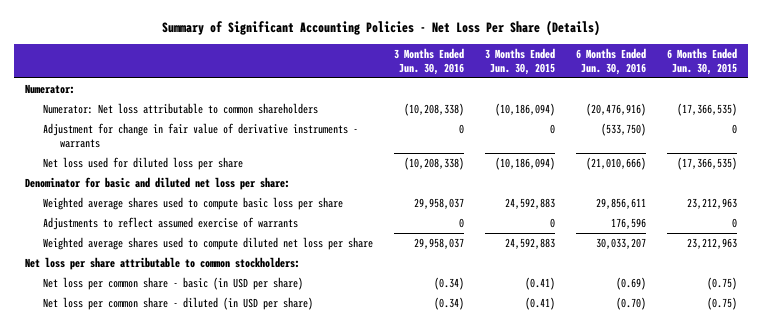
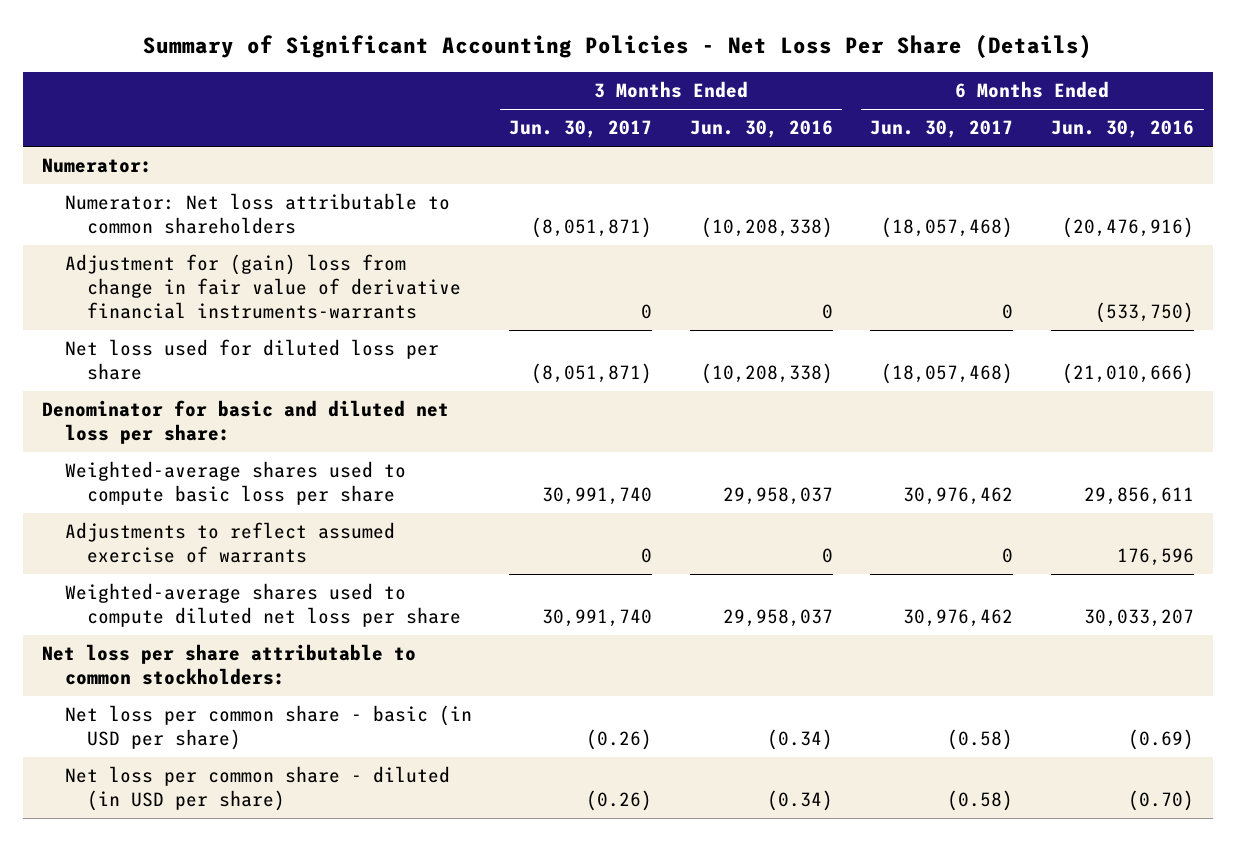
- | 3 Months Ended Jun. 30, 2016 | 3 Months Ended Jun. 30, 2015 | 6 Months Ended Jun. 30, 2016 | 6 Months Ended Jun. 30, 2015
+ | 3 Months Ended Jun. 30, 2017 | 3 Months Ended Jun. 30, 2016 | 6 Months Ended Jun. 30, 2017 | 6 Months Ended Jun. 30, 2016
- Adjustment for change in fair value of derivative instruments - warrants | 0 | 0 | (533,750) | 0
+ Adjustment for (gain) loss from change in fair value of derivative financial instruments-warrants | 0 | 0 | 0 | (533,750)
- Weighted average shares used to compute basic loss per share | 29,958,037 | 24,592,883 | 29,856,611 | 23,212,963
+ Weighted-average shares used to compute basic loss per share | 30,991,740 | 29,958,037 | 30,976,462 | 29,856,611
- Weighted average shares used to compute diluted net loss per share | 29,958,037 | 24,592,883 | 30,033,207 | 23,212,963
+ Weighted-average shares used to compute diluted net loss per share | 30,991,740 | 29,958,037 | 30,976,462 | 30,033,207

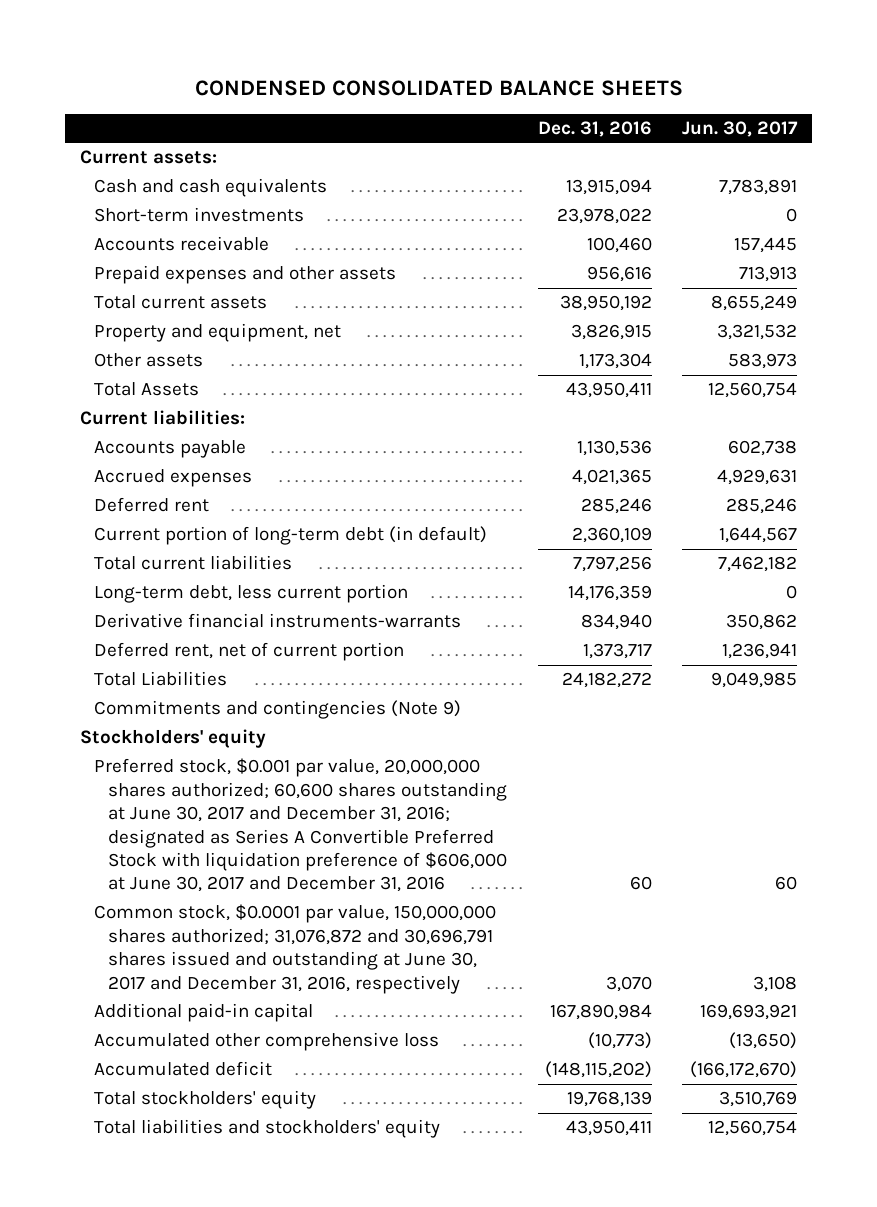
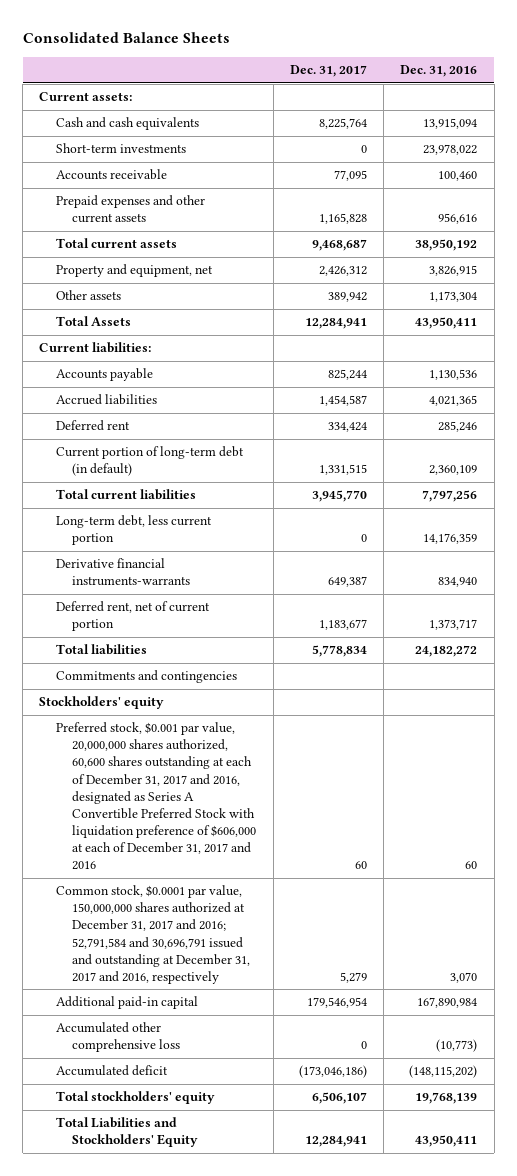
- CONDENSED CONSOLIDATED BALANCE SHEETS
+ Consolidated Balance Sheets
- | Dec. 31, 2016 | Jun. 30, 2017
+ | Dec. 31, 2017 | Dec. 31, 2016
- Prepaid expenses and other assets | 956,616 | 713,913
+ Prepaid expenses and other current assets | 1,165,828 | 956,616
- Accrued expenses | 4,021,365 | 4,929,631
+ Accrued liabilities | 1,454,587 | 4,021,365
- Total Liabilities | 24,182,272 | 9,049,985
- Commitments and contingencies (Note 9)
+ Total liabilities | 5,778,834 | 24,182,272
+ Commitments and contingencies
- Preferred stock, $0.001 par value, 20,000,000 shares authorized; 60,600 shares outstanding at June 30, 2017 and December 31, 2016; designated as Series A Convertible Preferred Stock with liquidation preference of $606,000 at June 30, 2017 and December 31, 2016 | 60 | 60
- Common stock, $0.0001 par value, 150,000,000 shares authorized; 31,076,872 and 30,696,791 shares issued and outstanding at June 30, 2017 and December 31, 2016, respectively | 3,070 | 3,108
+ Preferred stock, $0.001 par value, 20,000,000 shares authorized, 60,600 shares outstanding at each of December 31, 2017 and 2016, designated as Series A Convertible Preferred Stock with liquidation preference of $606,000 at each of December 31, 2017 and 2016 | 60 | 60
+ Common stock, $0.0001 par value, 150,000,000 shares authorized at December 31, 2017 and 2016; 52,791,584 and 30,696,791 issued and outstanding at December 31, 2017 and 2016, respectively | 5,279 | 3,070
- Total liabilities and stockholders' equity | 43,950,411 | 12,560,754
+ Total Liabilities and Stockholders' Equity | 12,284,941 | 43,950,411

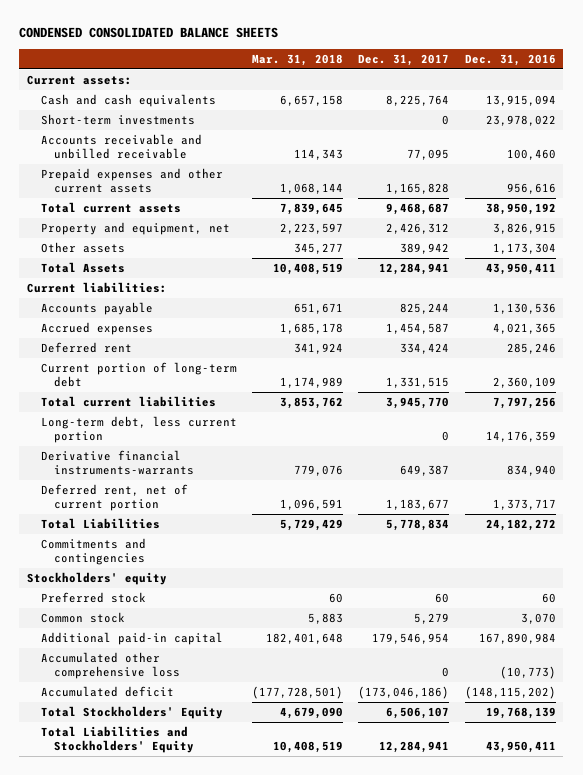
- Consolidated Balance Sheets
+ CONDENSED CONSOLIDATED BALANCE SHEETS
- | Dec. 31, 2017 | Dec. 31, 2016
+ | Mar. 31, 2018 | Dec. 31, 2017 | Dec. 31, 2016
- Accounts receivable | 77,095 | 100,460
+ Accounts receivable and unbilled receivable | 114,343 | 77,095 | 100,460
- Accrued liabilities | 1,454,587 | 4,021,365
+ Accrued expenses | 1,685,178 | 1,454,587 | 4,021,365
- Current portion of long-term debt (in default) | 1,331,515 | 2,360,109
+ Current portion of long-term debt | 1,174,989 | 1,331,515 | 2,360,109
- Total liabilities | 5,778,834 | 24,182,272
+ Total Liabilities | 5,729,429 | 5,778,834 | 24,182,272
- Preferred stock, $0.001 par value, 20,000,000 shares authorized, 60,600 shares outstanding at each of December 31, 2017 and 2016, designated as Series A Convertible Preferred Stock with liquidation preference of $606,000 at each of December 31, 2017 and 2016 | 60 | 60
- Common stock, $0.0001 par value, 150,000,000 shares authorized at December 31, 2017 and 2016; 52,791,584 and 30,696,791 issued and outstanding at December 31, 2017 and 2016, respectively | 5,279 | 3,070
+ Preferred stock | 60 | 60 | 60
+ Common stock | 5,883 | 5,279 | 3,070
- Total stockholders' equity | 6,506,107 | 19,768,139
+ Total Stockholders' Equity | 4,679,090 | 6,506,107 | 19,768,139

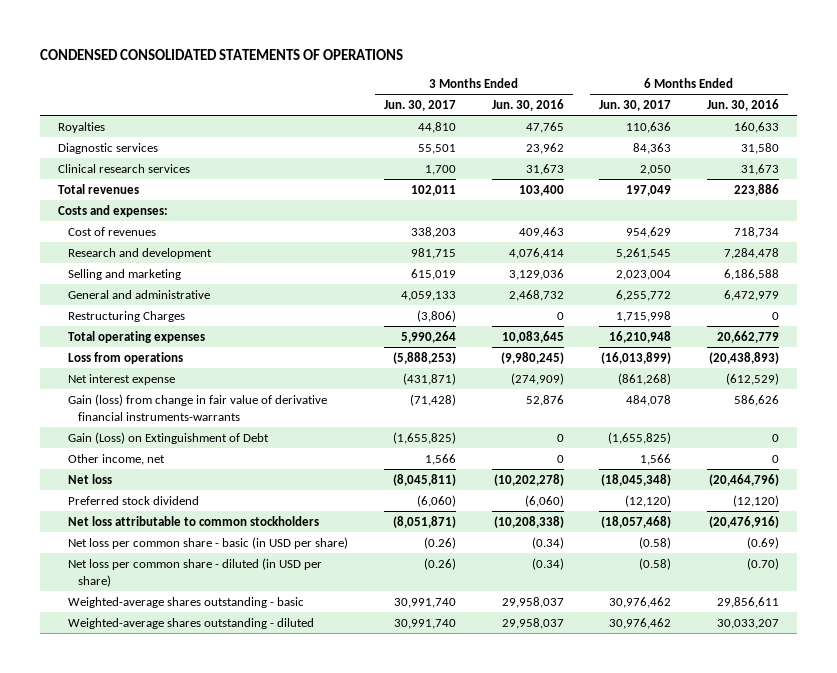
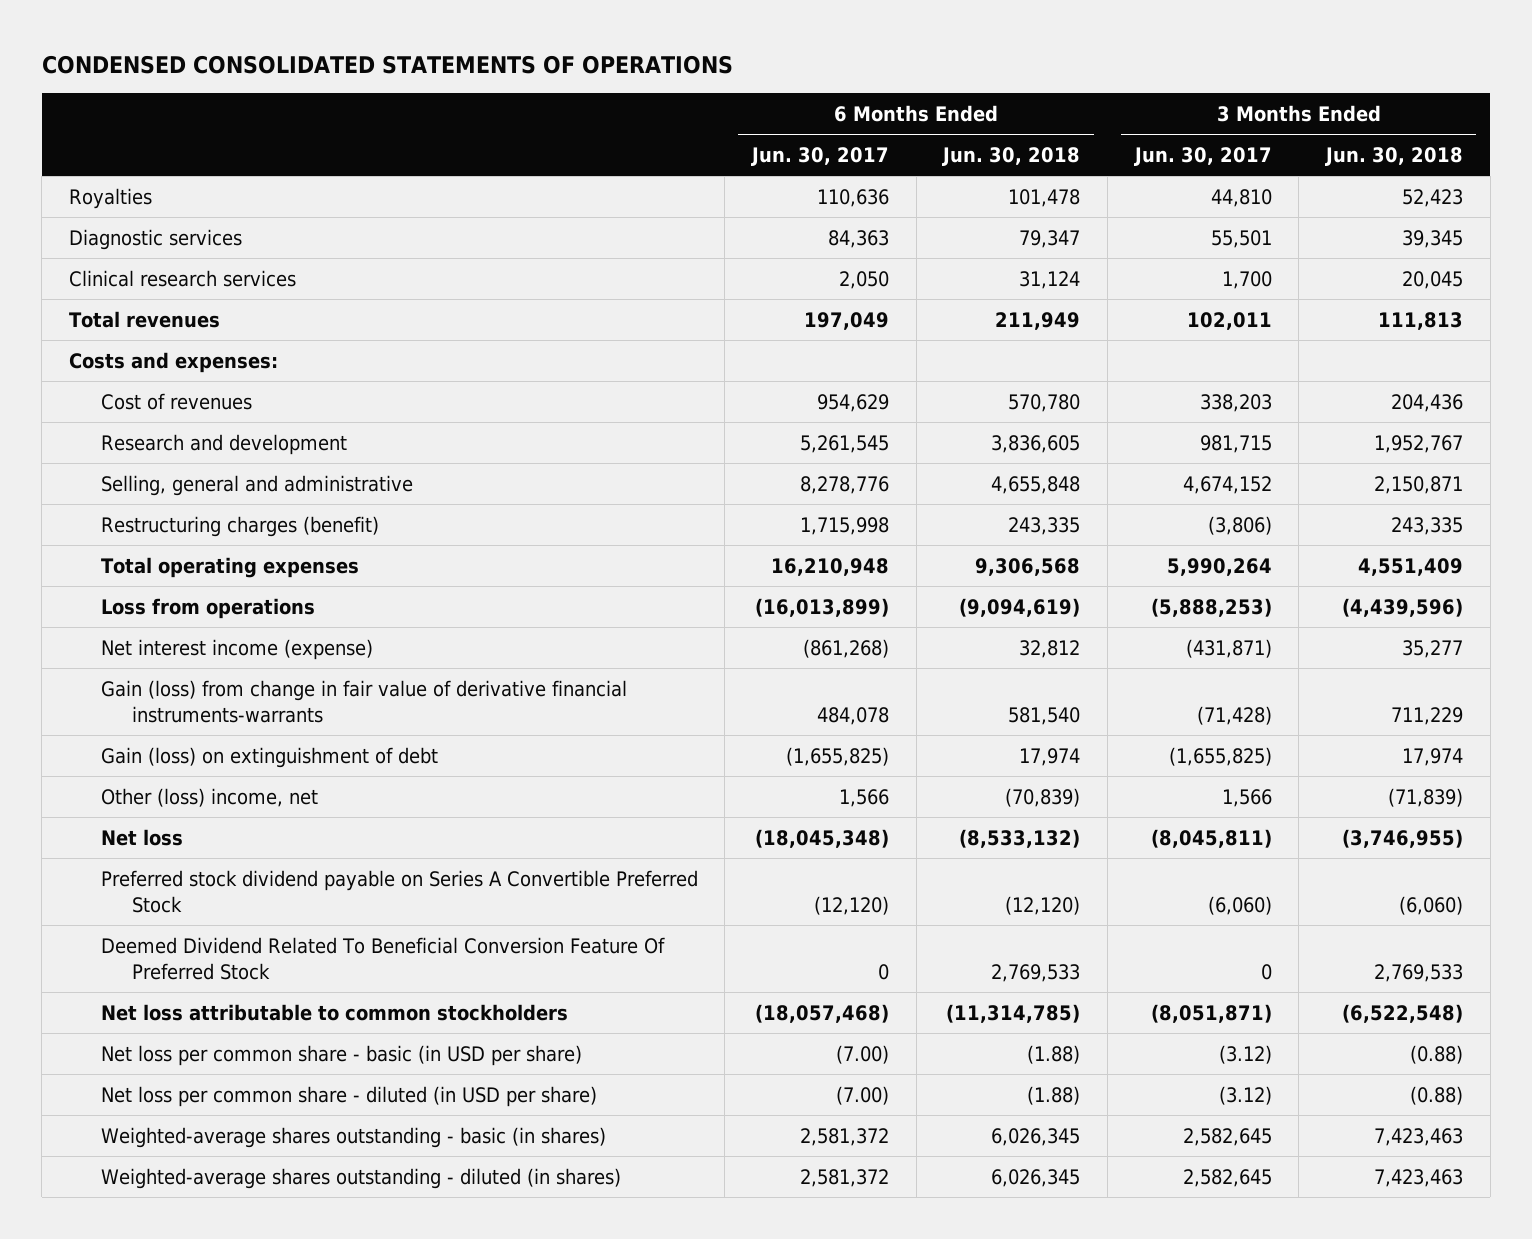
- | 3 Months Ended Jun. 30, 2017 | 3 Months Ended Jun. 30, 2016 | 6 Months Ended Jun. 30, 2017 | 6 Months Ended Jun. 30, 2016
+ | 6 Months Ended Jun. 30, 2017 | 6 Months Ended Jun. 30, 2018 | 3 Months Ended Jun. 30, 2017 | 3 Months Ended Jun. 30, 2018
- Selling and marketing | 615,019 | 3,129,036 | 2,023,004 | 6,186,588
- General and administrative | 4,059,133 | 2,468,732 | 6,255,772 | 6,472,979
- Restructuring Charges | (3,806) | 0 | 1,715,998 | 0
+ Selling, general and administrative | 8,278,776 | 4,655,848 | 4,674,152 | 2,150,871
+ Restructuring charges (benefit) | 1,715,998 | 243,335 | (3,806) | 243,335
- Net interest expense | (431,871) | (274,909) | (861,268) | (612,529)
+ Net interest income (expense) | (861,268) | 32,812 | (431,871) | 35,277
- Gain (Loss) on Extinguishment of Debt | (1,655,825) | 0 | (1,655,825) | 0
- Other income, net | 1,566 | 0 | 1,566 | 0
+ Gain (loss) on extinguishment of debt | (1,655,825) | 17,974 | (1,655,825) | 17,974
+ Other (loss) income, net | 1,566 | (70,839) | 1,566 | (71,839)
- Preferred stock dividend | (6,060) | (6,060) | (12,120) | (12,120)
+ Preferred stock dividend payable on Series A Convertible Preferred Stock | (12,120) | (12,120) | (6,060) | (6,060)
+ Deemed Dividend Related To Beneficial Conversion Feature Of Preferred Stock | 0 | 2,769,533 | 0 | 2,769,533
- Net loss per common share - basic (in USD per share) | (0.26) | (0.34) | (0.58) | (0.69)
- Net loss per common share - diluted (in USD per share) | (0.26) | (0.34) | (0.58) | (0.70)
- Weighted-average shares outstanding - basic | 30,991,740 | 29,958,037 | 30,976,462 | 29,856,611
- Weighted-average shares outstanding - diluted | 30,991,740 | 29,958,037 | 30,976,462 | 30,033,207
+ Net loss per common share - basic (in USD per share) | (7.00) | (1.88) | (3.12) | (0.88)
+ Net loss per common share - diluted (in USD per share) | (7.00) | (1.88) | (3.12) | (0.88)
+ Weighted-average shares outstanding - basic (in shares) | 2,581,372 | 6,026,345 | 2,582,645 | 7,423,463
+ Weighted-average shares outstanding - diluted (in shares) | 2,581,372 | 6,026,345 | 2,582,645 | 7,423,463

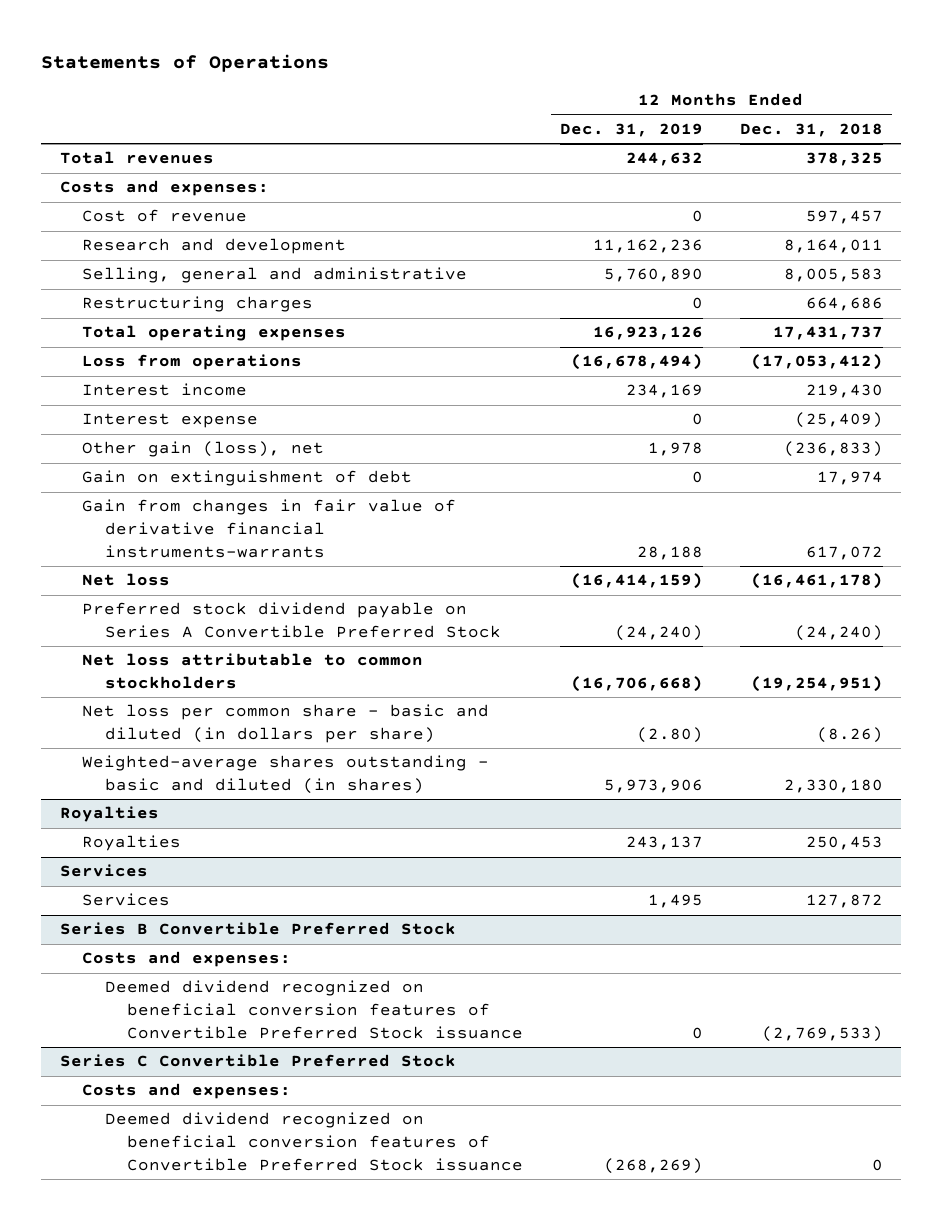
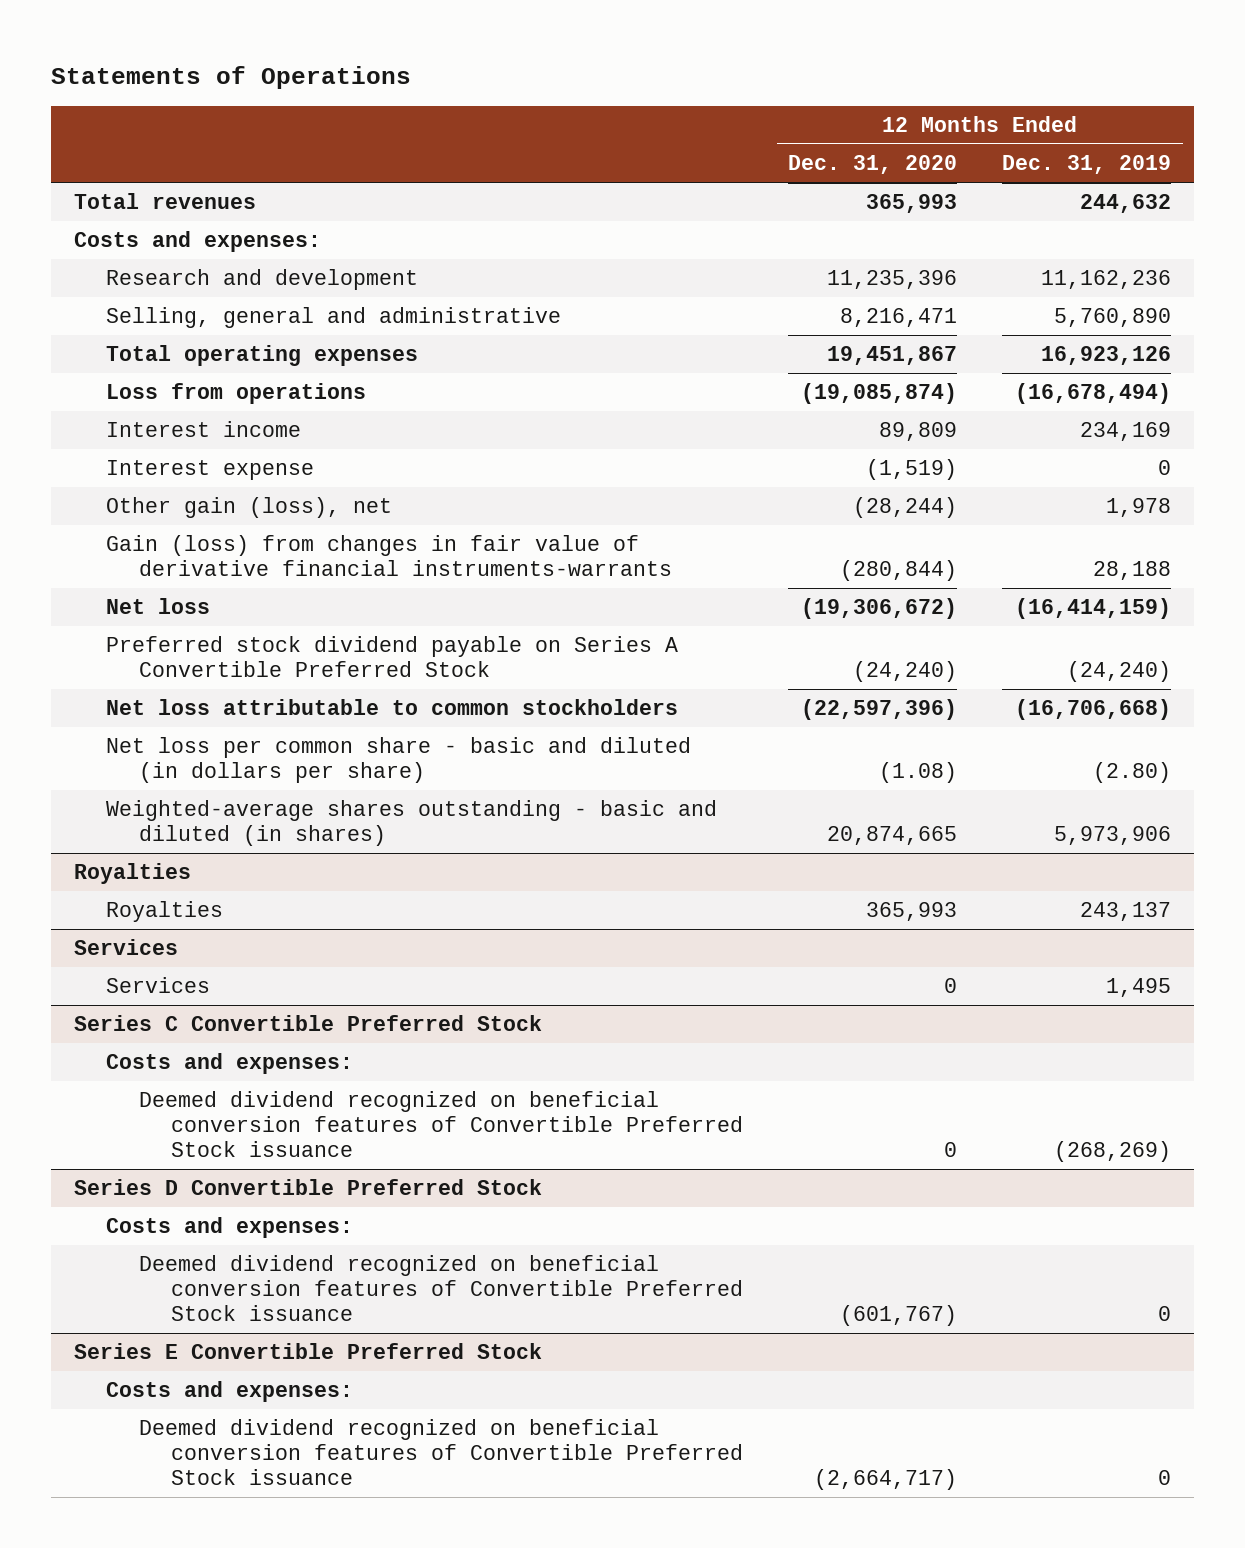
- | 12 Months Ended Dec. 31, 2019 | 12 Months Ended Dec. 31, 2018
+ | 12 Months Ended Dec. 31, 2020 | 12 Months Ended Dec. 31, 2019
- Cost of revenue | 0 | 597,457
- Restructuring charges | 0 | 664,686
- Gain on extinguishment of debt | 0 | 17,974
- Gain from changes in fair value of derivative financial instruments-warrants | 28,188 | 617,072
+ Gain (loss) from changes in fair value of derivative financial instruments-warrants | (280,844) | 28,188
- Series B Convertible Preferred Stock
- Costs and expenses:
- Deemed dividend recognized on beneficial conversion features of Convertible Preferred Stock issuance | 0 | (2,769,533)
+ Series D Convertible Preferred Stock
+ Costs and expenses:
+ Deemed dividend recognized on beneficial conversion features of Convertible Preferred Stock issuance | (601,767) | 0
+ Series E Convertible Preferred Stock
+ Costs and expenses:
+ Deemed dividend recognized on beneficial conversion features of Convertible Preferred Stock issuance | (2,664,717) | 0

